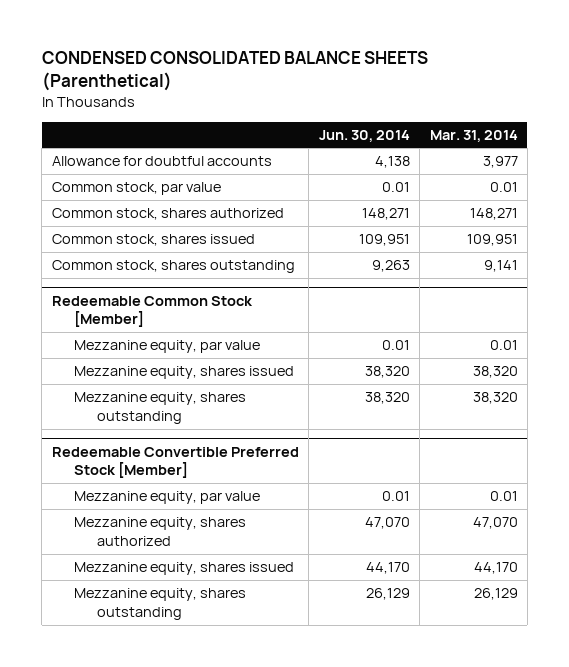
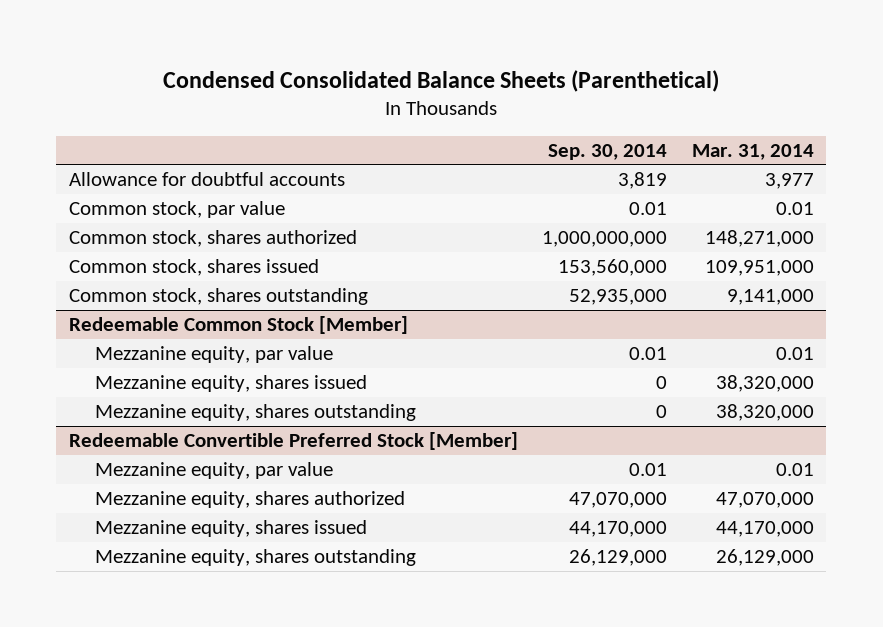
- CONDENSED CONSOLIDATED BALANCE SHEETS (Parenthetical)
+ Condensed Consolidated Balance Sheets (Parenthetical)
- | Jun. 30, 2014 | Mar. 31, 2014
+ | Sep. 30, 2014 | Mar. 31, 2014
- Common stock, shares authorized | 148,271 | 148,271
- Common stock, shares issued | 109,951 | 109,951
- Common stock, shares outstanding | 9,263 | 9,141
+ Common stock, shares authorized | 1,000,000,000 | 148,271,000
+ Common stock, shares issued | 153,560,000 | 109,951,000
+ Common stock, shares outstanding | 52,935,000 | 9,141,000
@ Redeemable Common Stock [Member]
- Mezzanine equity, shares issued | 38,320 | 38,320
- Mezzanine equity, shares outstanding | 38,320 | 38,320
+ Mezzanine equity, shares issued | 0 | 38,320,000
+ Mezzanine equity, shares outstanding | 0 | 38,320,000
@ Redeemable Convertible Preferred Stock [Member]
- Mezzanine equity, shares authorized | 47,070 | 47,070
- Mezzanine equity, shares issued | 44,170 | 44,170
- Mezzanine equity, shares outstanding | 26,129 | 26,129
+ Mezzanine equity, shares authorized | 47,070,000 | 47,070,000
+ Mezzanine equity, shares issued | 44,170,000 | 44,170,000
+ Mezzanine equity, shares outstanding | 26,129,000 | 26,129,000

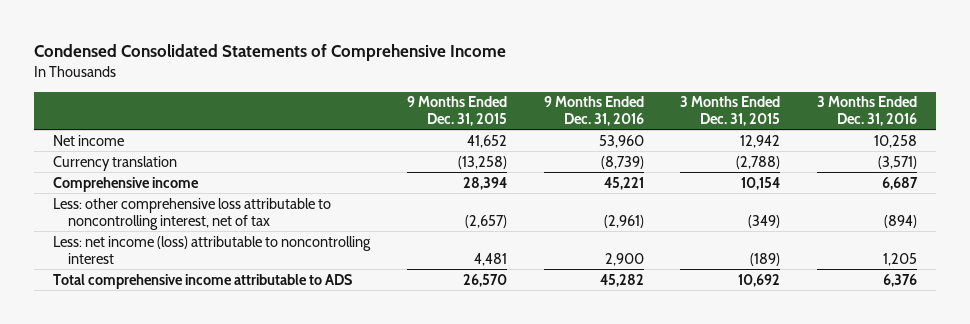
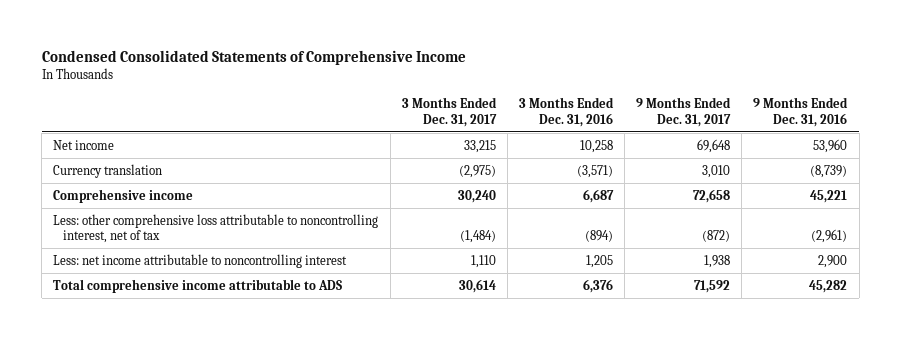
- | 9 Months Ended Dec. 31, 2015 | 9 Months Ended Dec. 31, 2016 | 3 Months Ended Dec. 31, 2015 | 3 Months Ended Dec. 31, 2016
+ | 3 Months Ended Dec. 31, 2017 | 3 Months Ended Dec. 31, 2016 | 9 Months Ended Dec. 31, 2017 | 9 Months Ended Dec. 31, 2016
- Less: net income (loss) attributable to noncontrolling interest | 4,481 | 2,900 | (189) | 1,205
+ Less: net income attributable to noncontrolling interest | 1,110 | 1,205 | 1,938 | 2,900

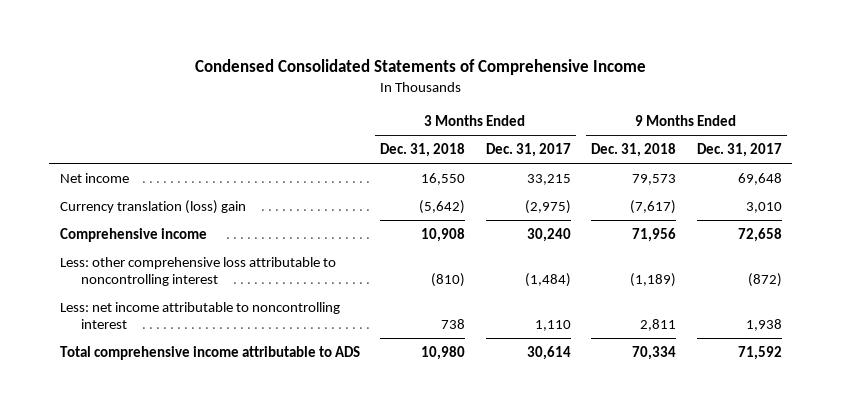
- | 3 Months Ended Dec. 31, 2017 | 3 Months Ended Dec. 31, 2016 | 9 Months Ended Dec. 31, 2017 | 9 Months Ended Dec. 31, 2016
+ | 3 Months Ended Dec. 31, 2018 | 3 Months Ended Dec. 31, 2017 | 9 Months Ended Dec. 31, 2018 | 9 Months Ended Dec. 31, 2017
- Currency translation | (2,975) | (3,571) | 3,010 | (8,739)
+ Currency translation (loss) gain | (5,642) | (2,975) | (7,617) | 3,010
- Less: other comprehensive loss attributable to noncontrolling interest, net of tax | (1,484) | (894) | (872) | (2,961)
+ Less: other comprehensive loss attributable to noncontrolling interest | (810) | (1,484) | (1,189) | (872)

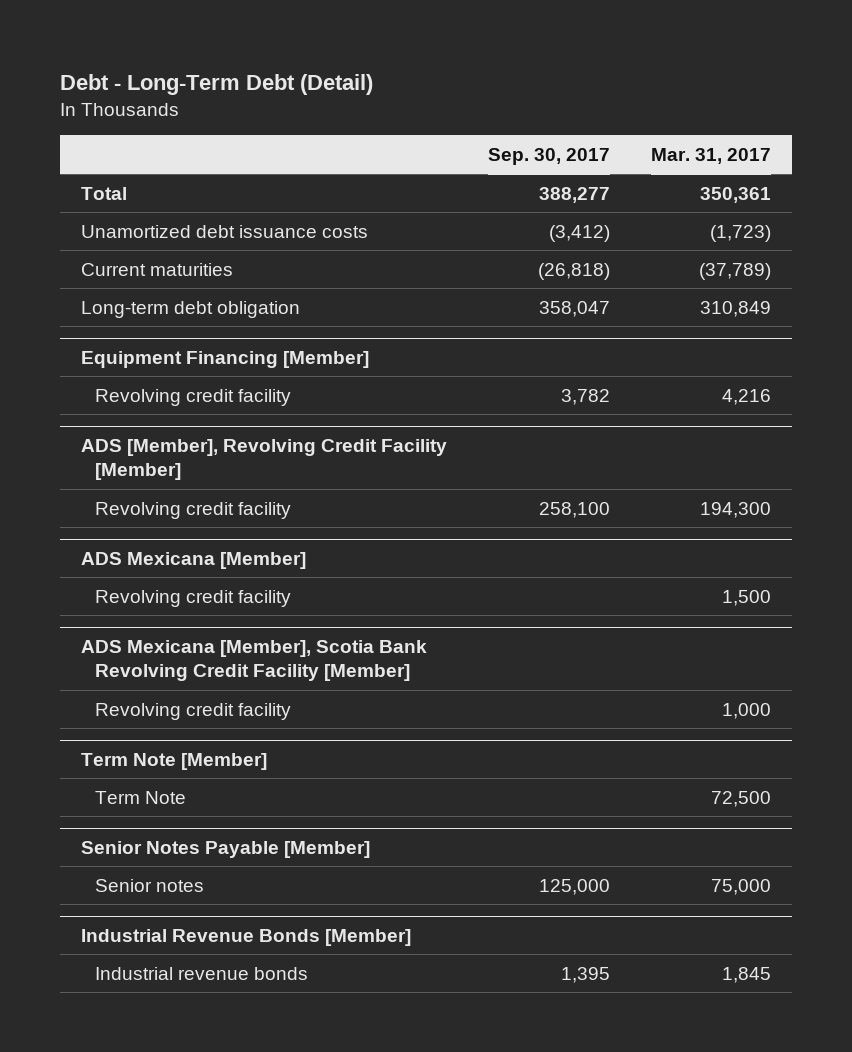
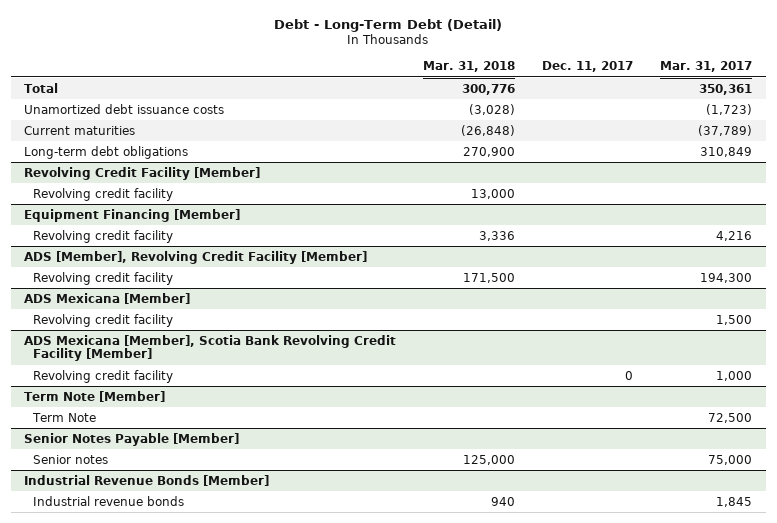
- | Sep. 30, 2017 | Mar. 31, 2017
+ | Mar. 31, 2018 | Dec. 11, 2017 | Mar. 31, 2017
- Long-term debt obligation | 358,047 | 310,849
+ Long-term debt obligations | 270,900 | | 310,849
+ Revolving Credit Facility [Member]
+ Revolving credit facility | 13,000 | |

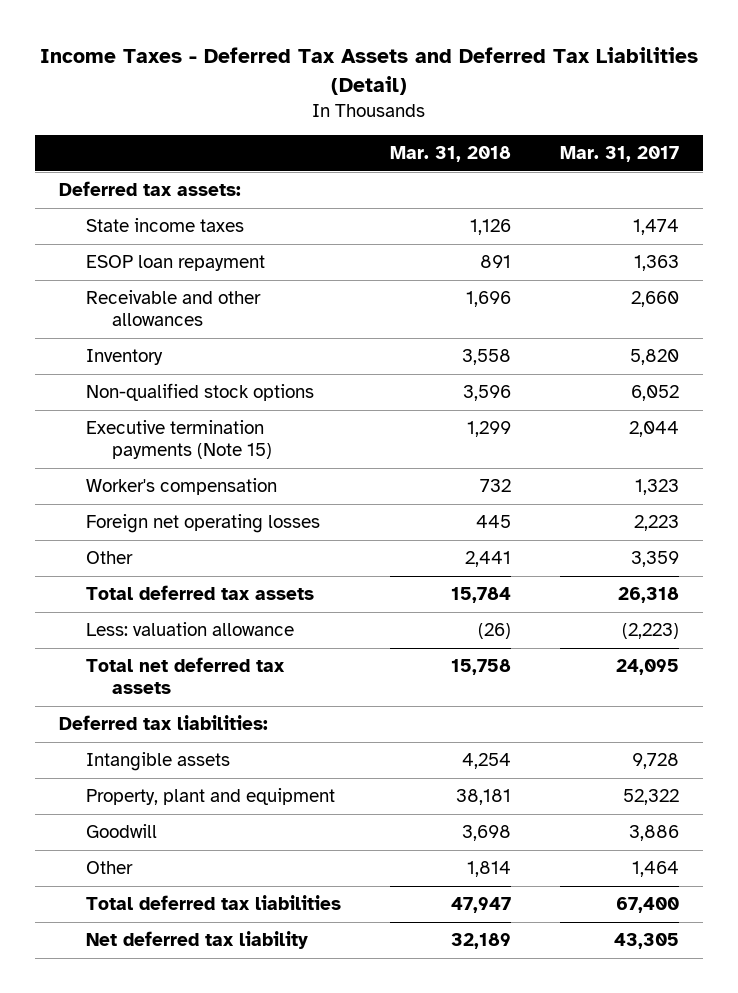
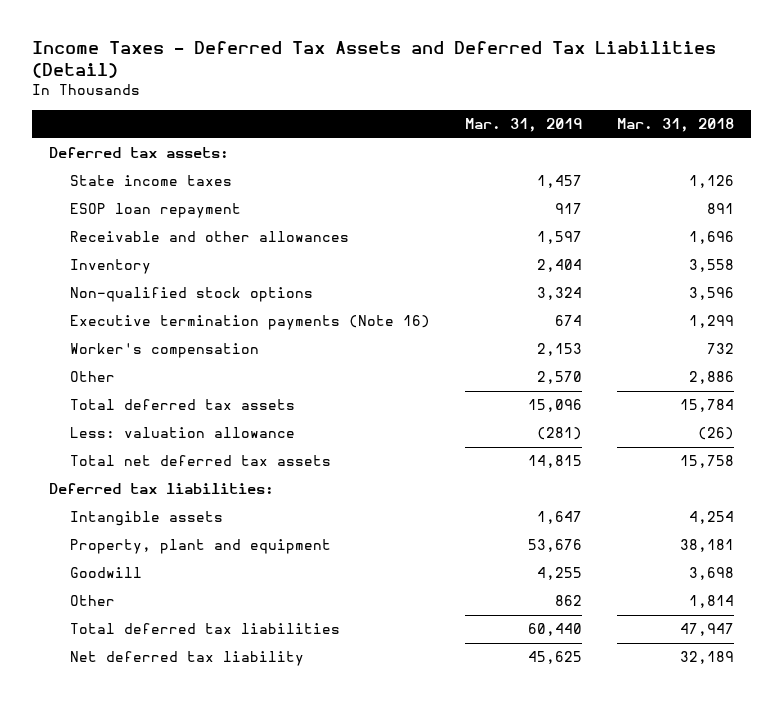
- | Mar. 31, 2018 | Mar. 31, 2017
+ | Mar. 31, 2019 | Mar. 31, 2018
- Executive termination payments (Note 15) | 1,299 | 2,044
+ Executive termination payments (Note 16) | 674 | 1,299
- Foreign net operating losses | 445 | 2,223
- Other | 2,441 | 3,359
+ Other | 2,570 | 2,886

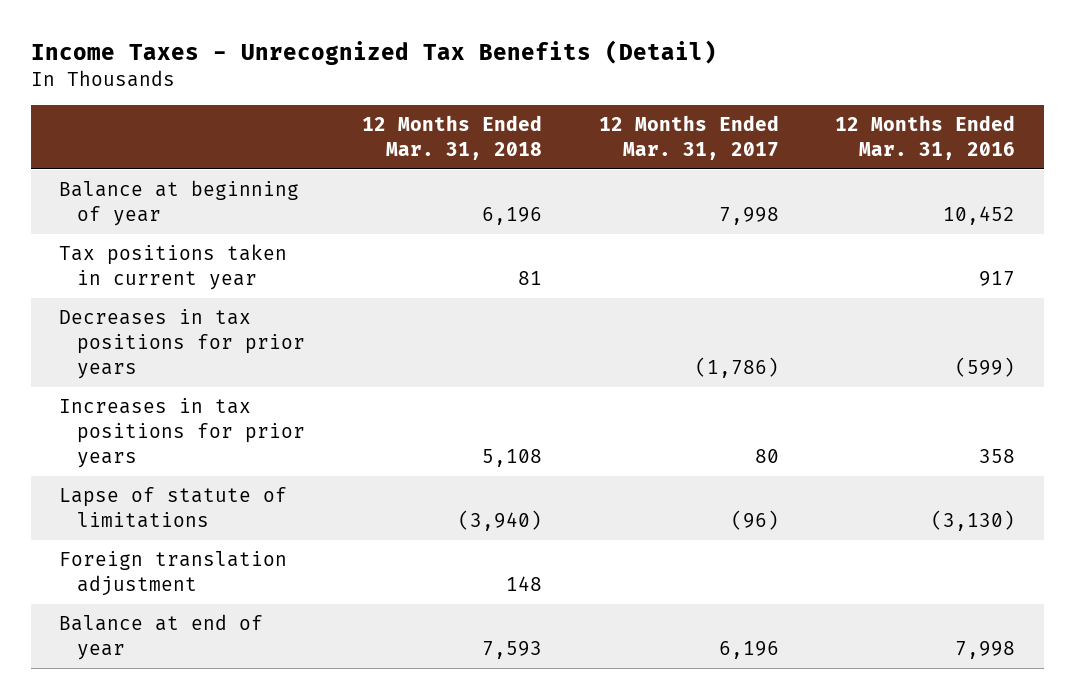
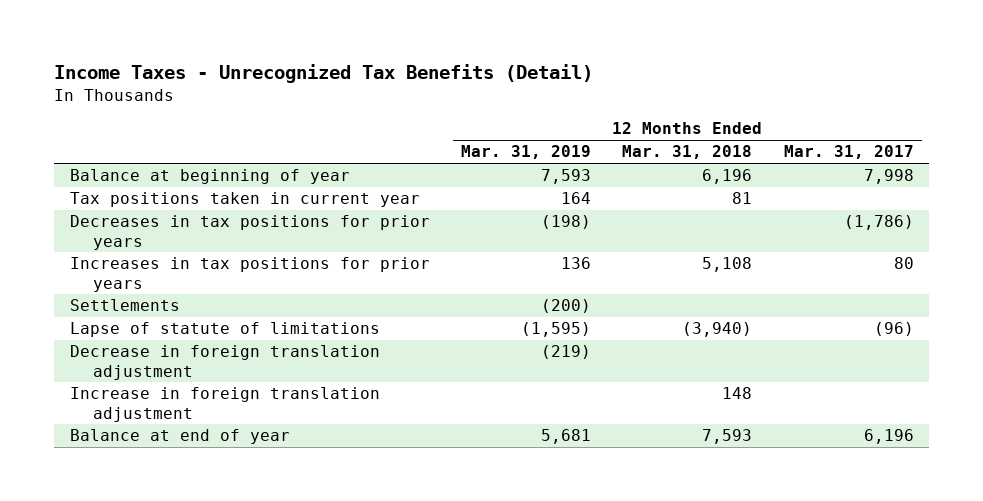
- | 12 Months Ended Mar. 31, 2018 | 12 Months Ended Mar. 31, 2017 | 12 Months Ended Mar. 31, 2016
+ | 12 Months Ended Mar. 31, 2019 | 12 Months Ended Mar. 31, 2018 | 12 Months Ended Mar. 31, 2017
+ Settlements | (200) | |
- Foreign translation adjustment | 148 | |
+ Decrease in foreign translation adjustment | (219) | |
+ Increase in foreign translation adjustment | | 148 |

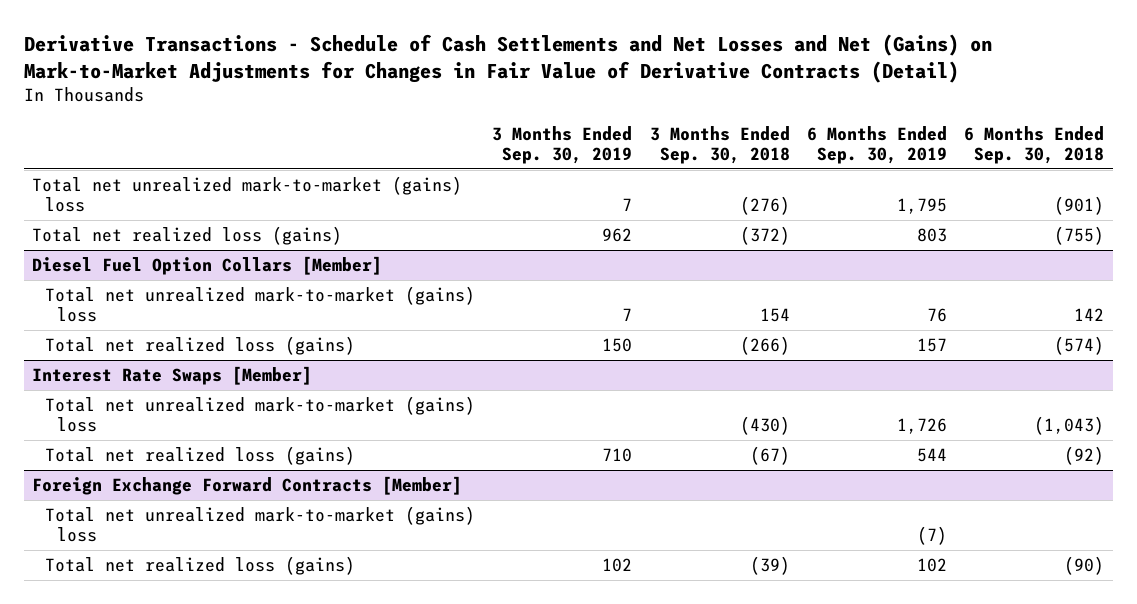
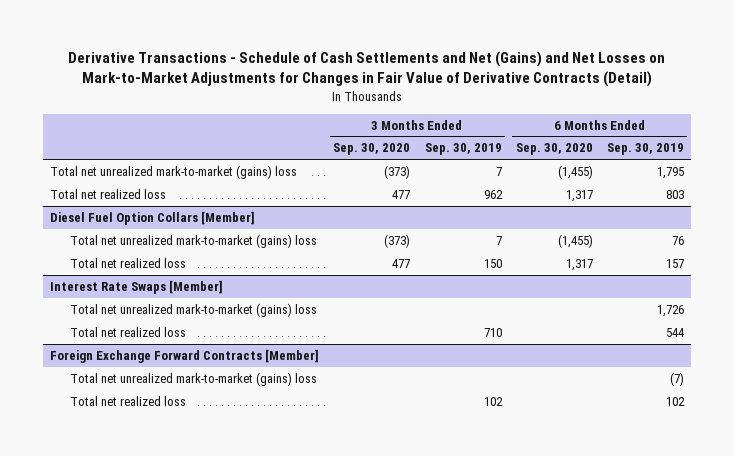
- Derivative Transactions - Schedule of Cash Settlements and Net Losses and Net (Gains) on Mark-to-Market Adjustments for Changes in Fair Value of Derivative Contracts (Detail)
+ Derivative Transactions - Schedule of Cash Settlements and Net (Gains) and Net Losses on Mark-to-Market Adjustments for Changes in Fair Value of Derivative Contracts (Detail)
- | 3 Months Ended Sep. 30, 2019 | 3 Months Ended Sep. 30, 2018 | 6 Months Ended Sep. 30, 2019 | 6 Months Ended Sep. 30, 2018
+ | 3 Months Ended Sep. 30, 2020 | 3 Months Ended Sep. 30, 2019 | 6 Months Ended Sep. 30, 2020 | 6 Months Ended Sep. 30, 2019
- Total net realized loss (gains) | 962 | (372) | 803 | (755)
+ Total net realized loss | 477 | 962 | 1,317 | 803
@ Diesel Fuel Option Collars [Member]
- Total net realized loss (gains) | 150 | (266) | 157 | (574)
+ Total net realized loss | 477 | 150 | 1,317 | 157
@ Interest Rate Swaps [Member]
- Total net realized loss (gains) | 710 | (67) | 544 | (92)
+ Total net realized loss | | 710 | | 544
@ Foreign Exchange Forward Contracts [Member]
- Total net realized loss (gains) | 102 | (39) | 102 | (90)
+ Total net realized loss | | 102 | | 102

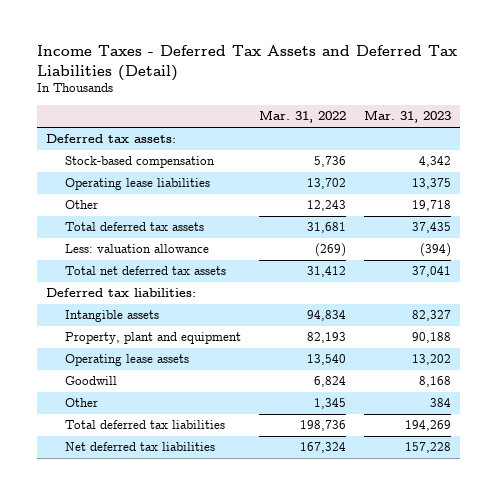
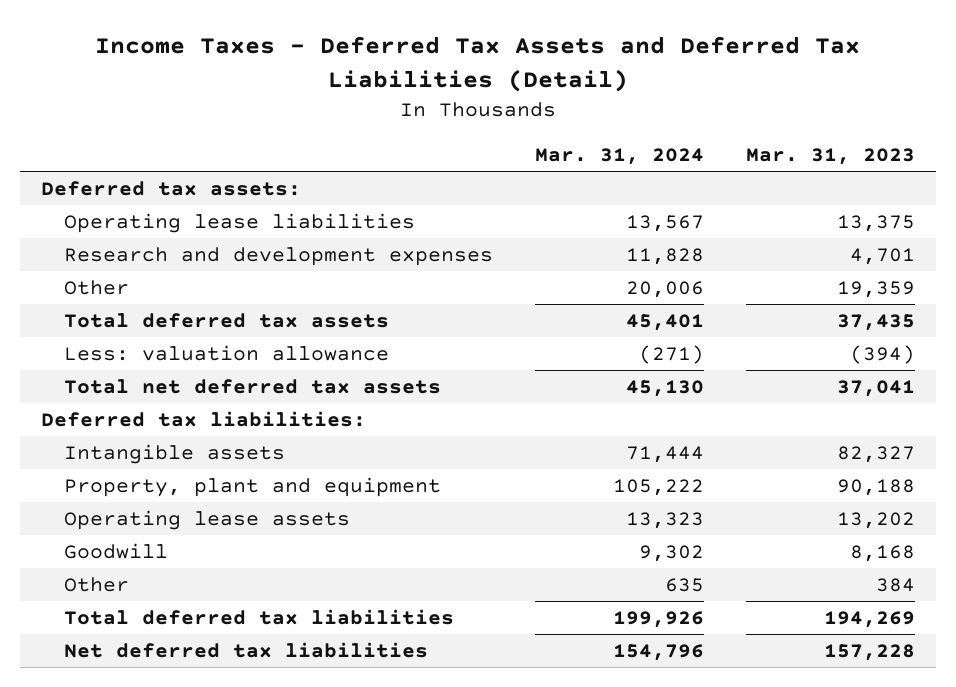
- | Mar. 31, 2022 | Mar. 31, 2023
+ | Mar. 31, 2024 | Mar. 31, 2023
- Stock-based compensation | 5,736 | 4,342
- Other | 12,243 | 19,718
+ Research and development expenses | 11,828 | 4,701
+ Other | 20,006 | 19,359

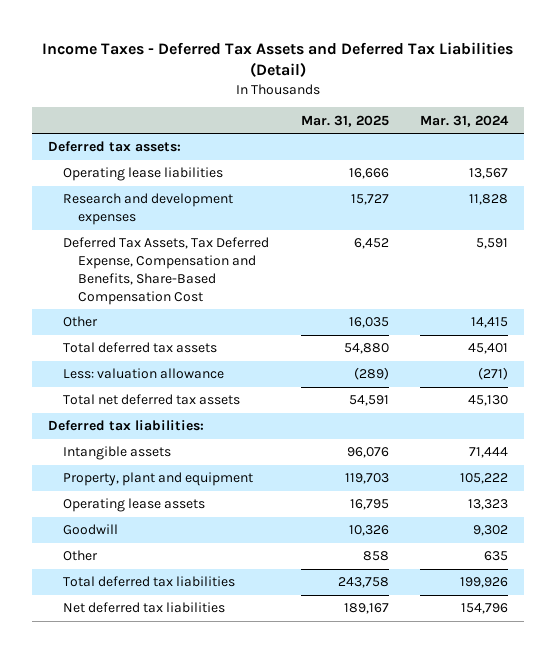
- | Mar. 31, 2024 | Mar. 31, 2023
+ | Mar. 31, 2025 | Mar. 31, 2024
- Other | 20,006 | 19,359
+ Deferred Tax Assets, Tax Deferred Expense, Compensation and Benefits, Share-Based Compensation Cost | 6,452 | 5,591
+ Other | 16,035 | 14,415

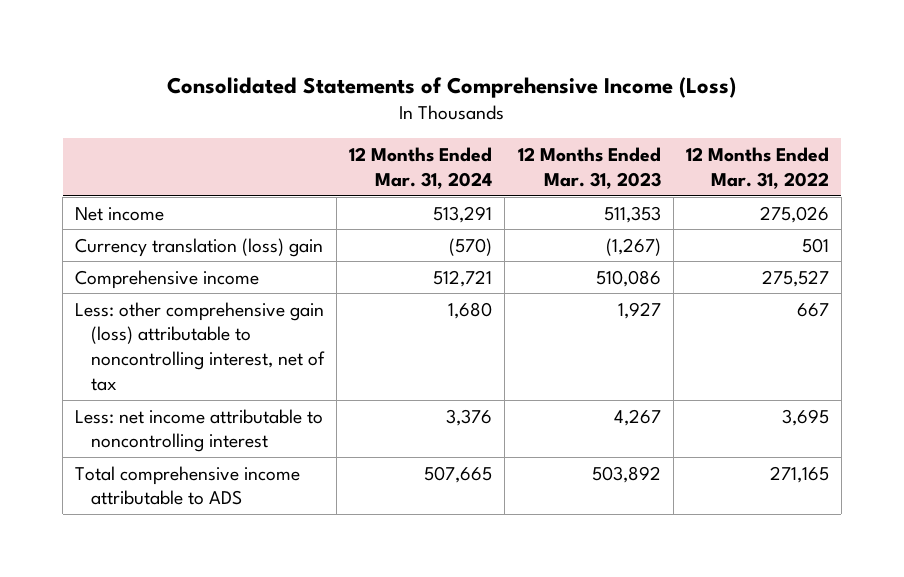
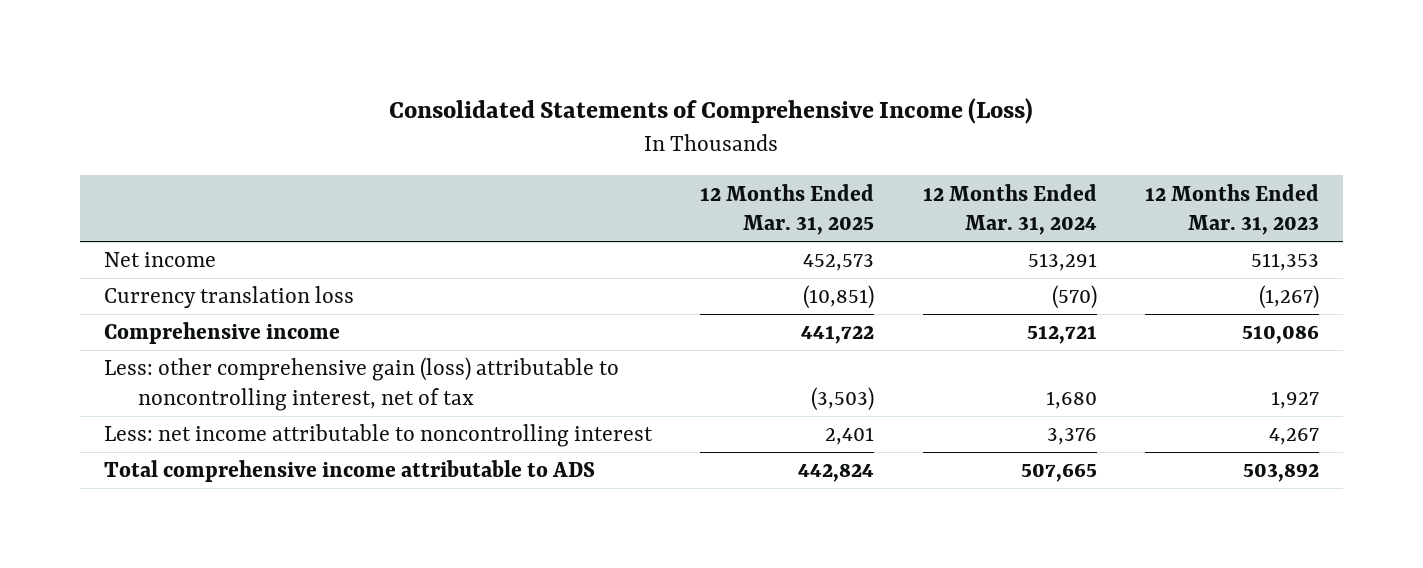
- | 12 Months Ended Mar. 31, 2024 | 12 Months Ended Mar. 31, 2023 | 12 Months Ended Mar. 31, 2022
+ | 12 Months Ended Mar. 31, 2025 | 12 Months Ended Mar. 31, 2024 | 12 Months Ended Mar. 31, 2023
- Currency translation (loss) gain | (570) | (1,267) | 501
+ Currency translation loss | (10,851) | (570) | (1,267)

